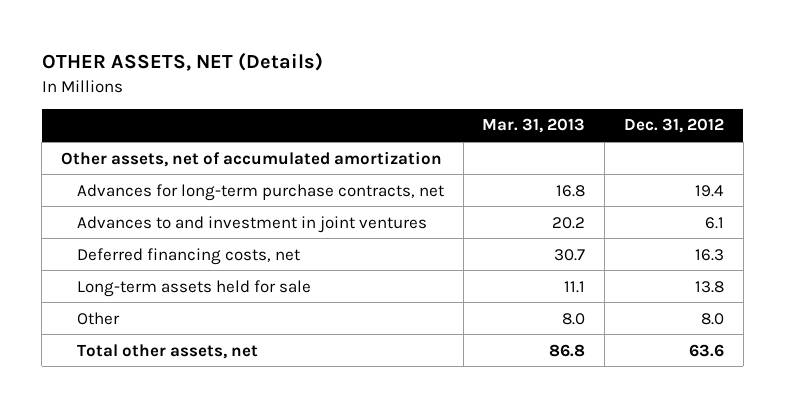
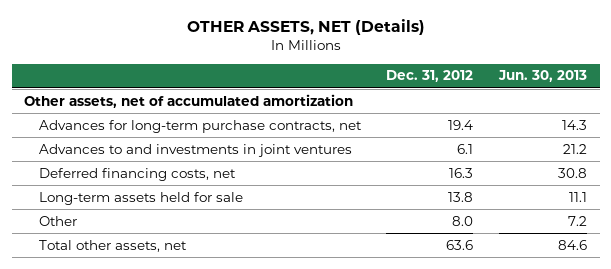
- | Mar. 31, 2013 | Dec. 31, 2012
+ | Dec. 31, 2012 | Jun. 30, 2013
- Advances to and investment in joint ventures | 20.2 | 6.1
+ Advances to and investments in joint ventures | 6.1 | 21.2

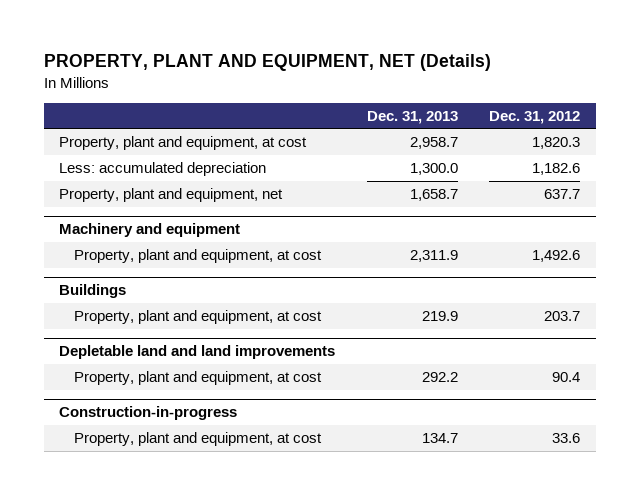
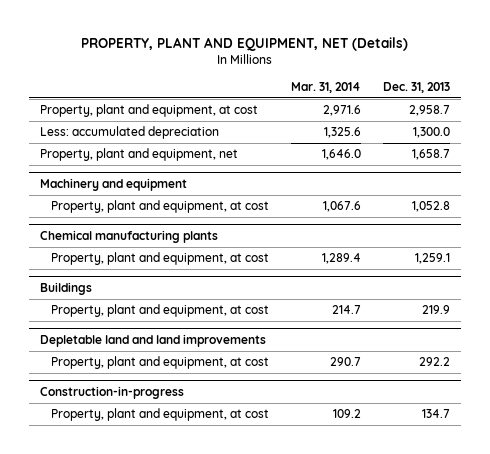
- | Dec. 31, 2013 | Dec. 31, 2012
+ | Mar. 31, 2014 | Dec. 31, 2013
@ Machinery and equipment
- Property, plant and equipment, at cost | 2,311.9 | 1,492.6
+ Property, plant and equipment, at cost | 1,067.6 | 1,052.8
+ Chemical manufacturing plants
+ Property, plant and equipment, at cost | 1,289.4 | 1,259.1

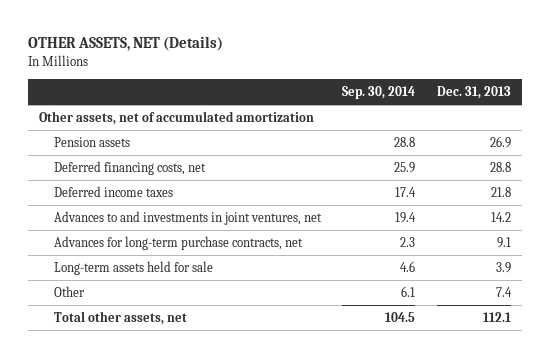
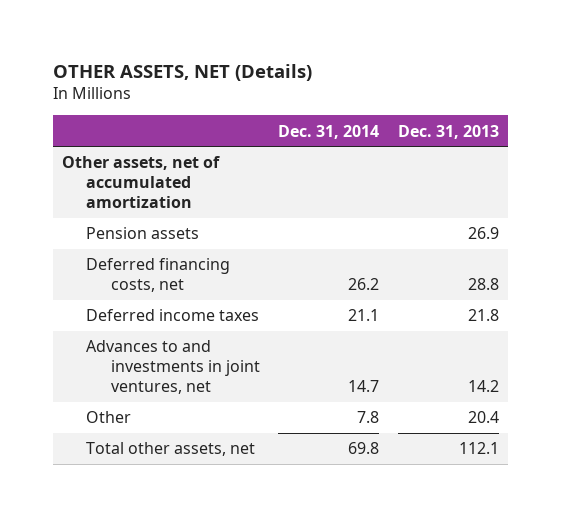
- | Sep. 30, 2014 | Dec. 31, 2013
+ | Dec. 31, 2014 | Dec. 31, 2013
- Advances for long-term purchase contracts, net | 2.3 | 9.1
- Long-term assets held for sale | 4.6 | 3.9
- Other | 6.1 | 7.4
+ Other | 7.8 | 20.4

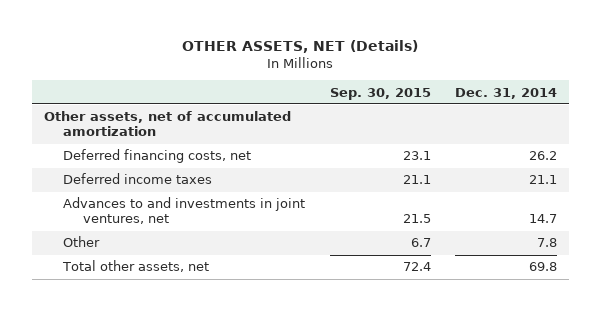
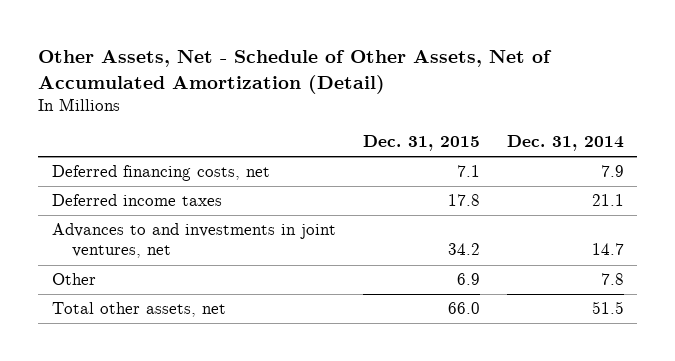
- OTHER ASSETS, NET (Details)
+ Other Assets, Net - Schedule of Other Assets, Net of Accumulated Amortization (Detail)
- | Sep. 30, 2015 | Dec. 31, 2014
+ | Dec. 31, 2015 | Dec. 31, 2014
- Other assets, net of accumulated amortization
- Deferred financing costs, net | 23.1 | 26.2
+ Deferred financing costs, net | 7.1 | 7.9
- Total other assets, net | 72.4 | 69.8
+ Total other assets, net | 66.0 | 51.5

